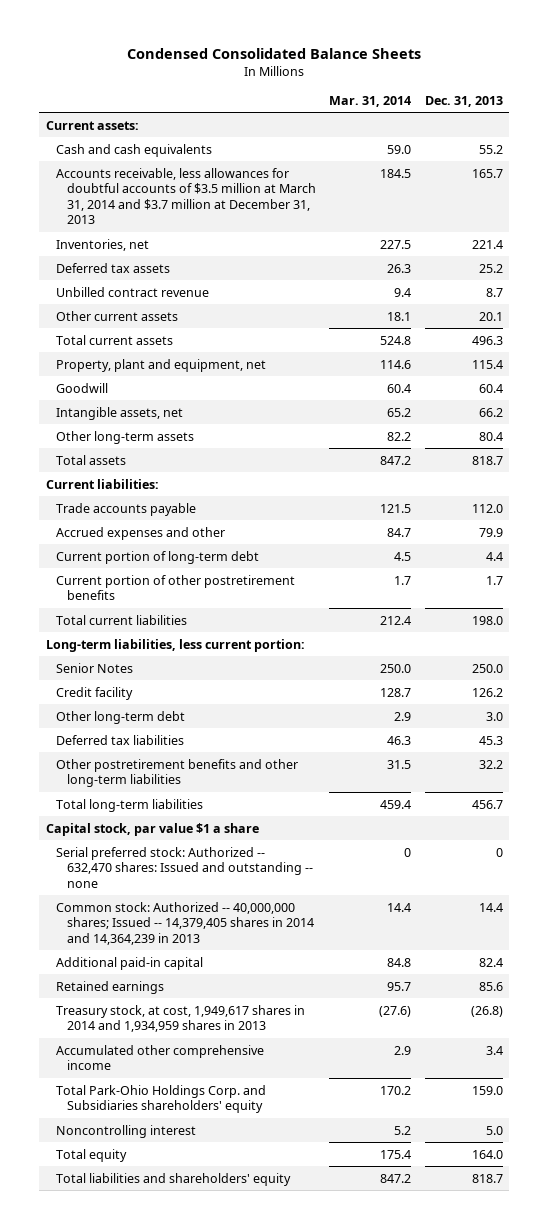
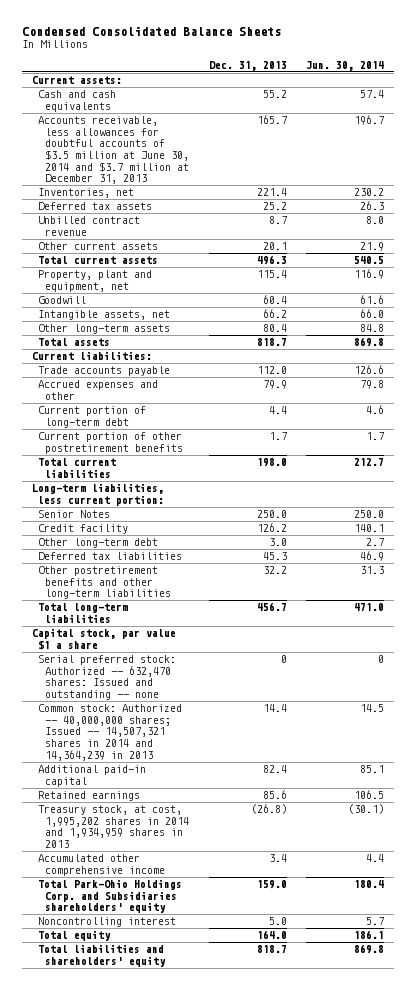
- | Mar. 31, 2014 | Dec. 31, 2013
+ | Dec. 31, 2013 | Jun. 30, 2014
- Accounts receivable, less allowances for doubtful accounts of $3.5 million at March 31, 2014 and $3.7 million at December 31, 2013 | 184.5 | 165.7
+ Accounts receivable, less allowances for doubtful accounts of $3.5 million at June 30, 2014 and $3.7 million at December 31, 2013 | 165.7 | 196.7
- Common stock: Authorized -- 40,000,000 shares; Issued -- 14,379,405 shares in 2014 and 14,364,239 in 2013 | 14.4 | 14.4
+ Common stock: Authorized -- 40,000,000 shares; Issued -- 14,507,321 shares in 2014 and 14,364,239 in 2013 | 14.4 | 14.5
- Treasury stock, at cost, 1,949,617 shares in 2014 and 1,934,959 shares in 2013 | (27.6) | (26.8)
+ Treasury stock, at cost, 1,995,202 shares in 2014 and 1,934,959 shares in 2013 | (26.8) | (30.1)

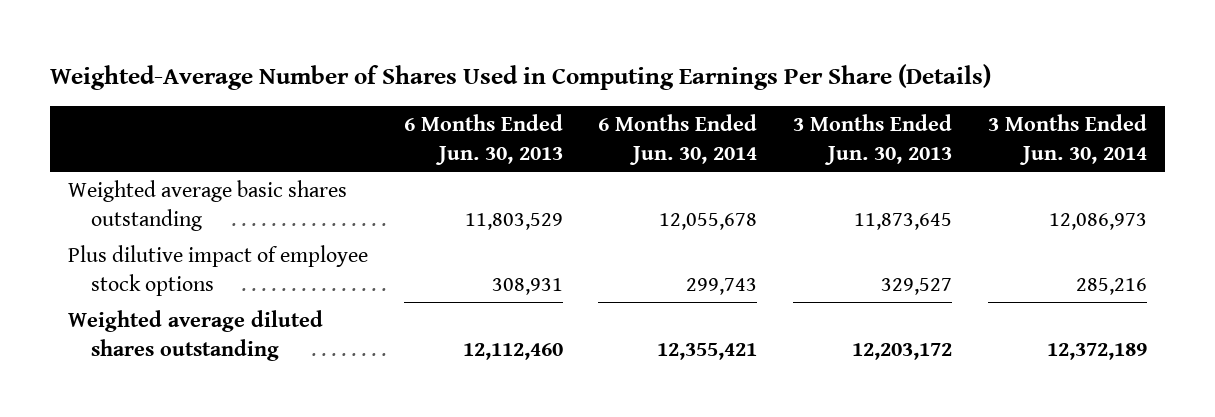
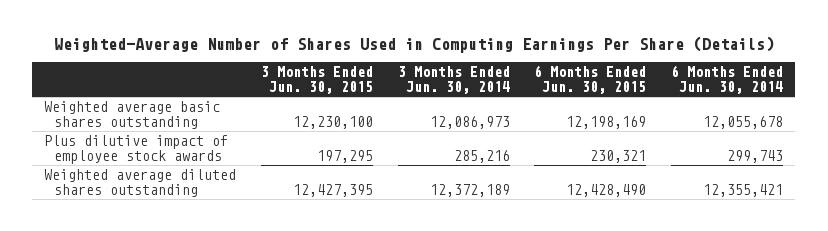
- | 6 Months Ended Jun. 30, 2013 | 6 Months Ended Jun. 30, 2014 | 3 Months Ended Jun. 30, 2013 | 3 Months Ended Jun. 30, 2014
+ | 3 Months Ended Jun. 30, 2015 | 3 Months Ended Jun. 30, 2014 | 6 Months Ended Jun. 30, 2015 | 6 Months Ended Jun. 30, 2014
- Plus dilutive impact of employee stock options | 308,931 | 299,743 | 329,527 | 285,216
+ Plus dilutive impact of employee stock awards | 197,295 | 285,216 | 230,321 | 299,743

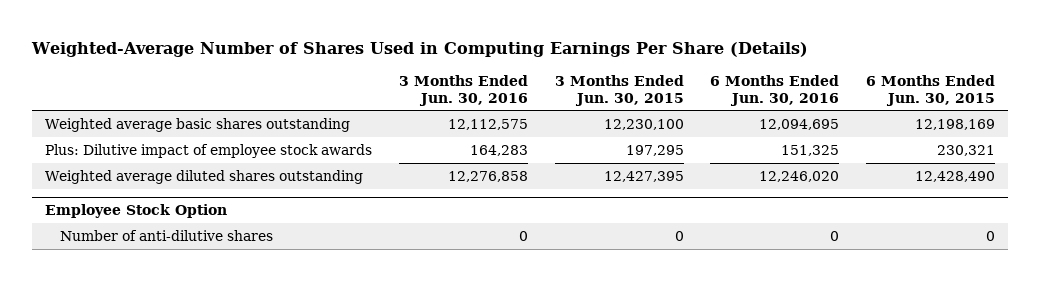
- | 3 Months Ended Jun. 30, 2015 | 3 Months Ended Jun. 30, 2014 | 6 Months Ended Jun. 30, 2015 | 6 Months Ended Jun. 30, 2014
+ | 3 Months Ended Jun. 30, 2016 | 3 Months Ended Jun. 30, 2015 | 6 Months Ended Jun. 30, 2016 | 6 Months Ended Jun. 30, 2015
- Plus dilutive impact of employee stock awards | 197,295 | 285,216 | 230,321 | 299,743
+ Plus: Dilutive impact of employee stock awards | 164,283 | 197,295 | 151,325 | 230,321
+ Employee Stock Option
+ Number of anti-dilutive shares | 0 | 0 | 0 | 0

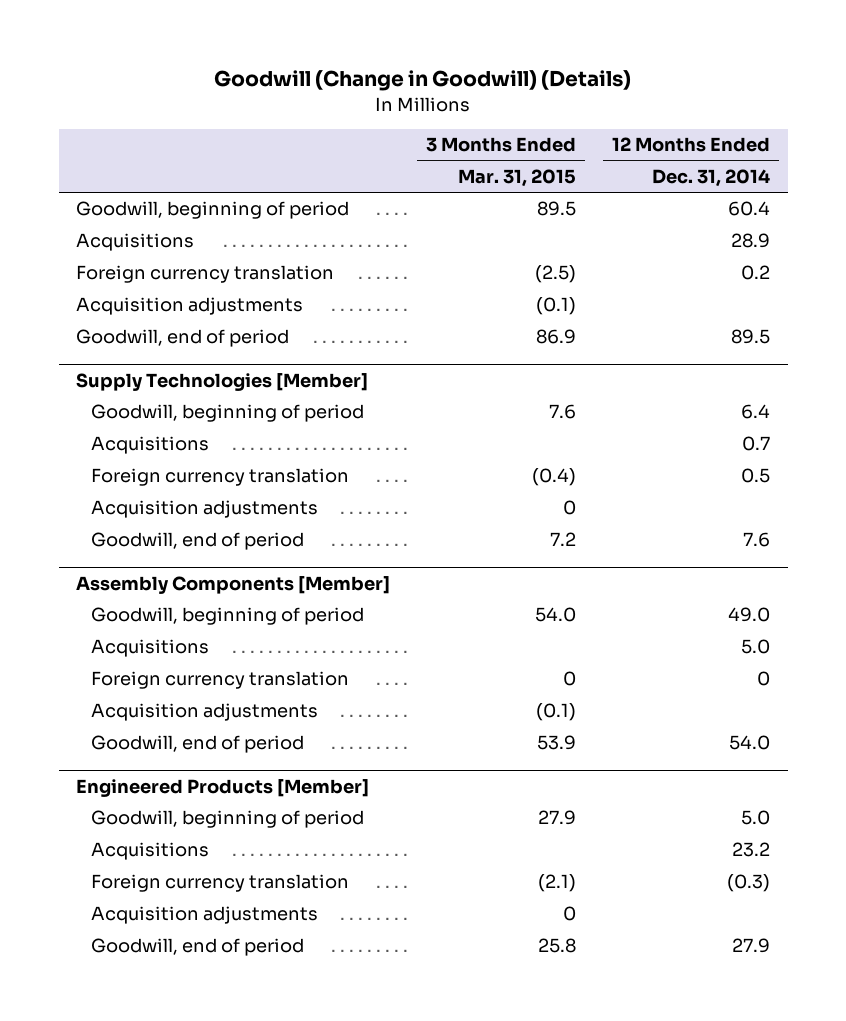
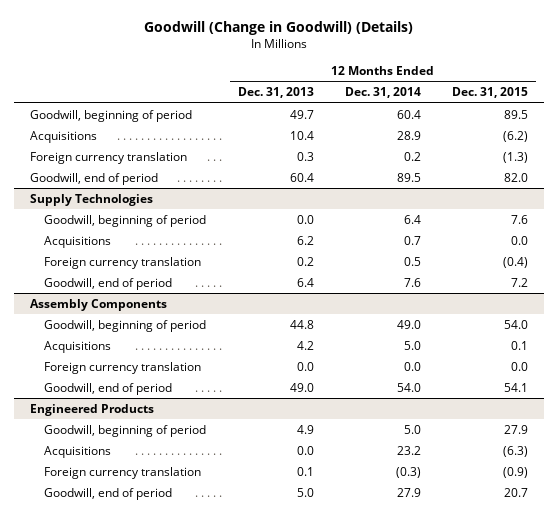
- | 3 Months Ended Mar. 31, 2015 | 12 Months Ended Dec. 31, 2014
+ | 12 Months Ended Dec. 31, 2013 | 12 Months Ended Dec. 31, 2014 | 12 Months Ended Dec. 31, 2015
- Acquisition adjustments | (0.1) |
- Supply Technologies [Member]
+ Supply Technologies
- Acquisition adjustments | 0 |
- Assembly Components [Member]
+ Assembly Components
- Foreign currency translation | 0 | 0
- Acquisition adjustments | (0.1) |
+ Foreign currency translation | 0.0 | 0.0 | 0.0
- Engineered Products [Member]
+ Engineered Products
- Acquisition adjustments | 0 |

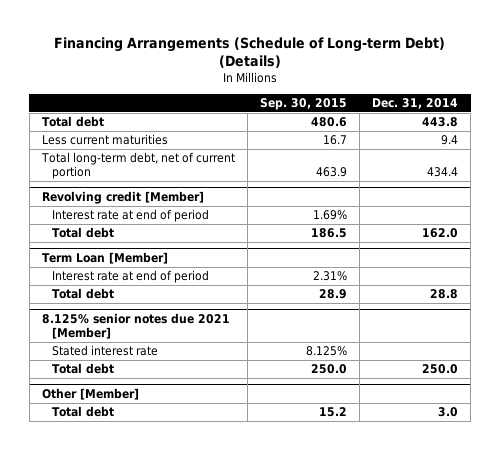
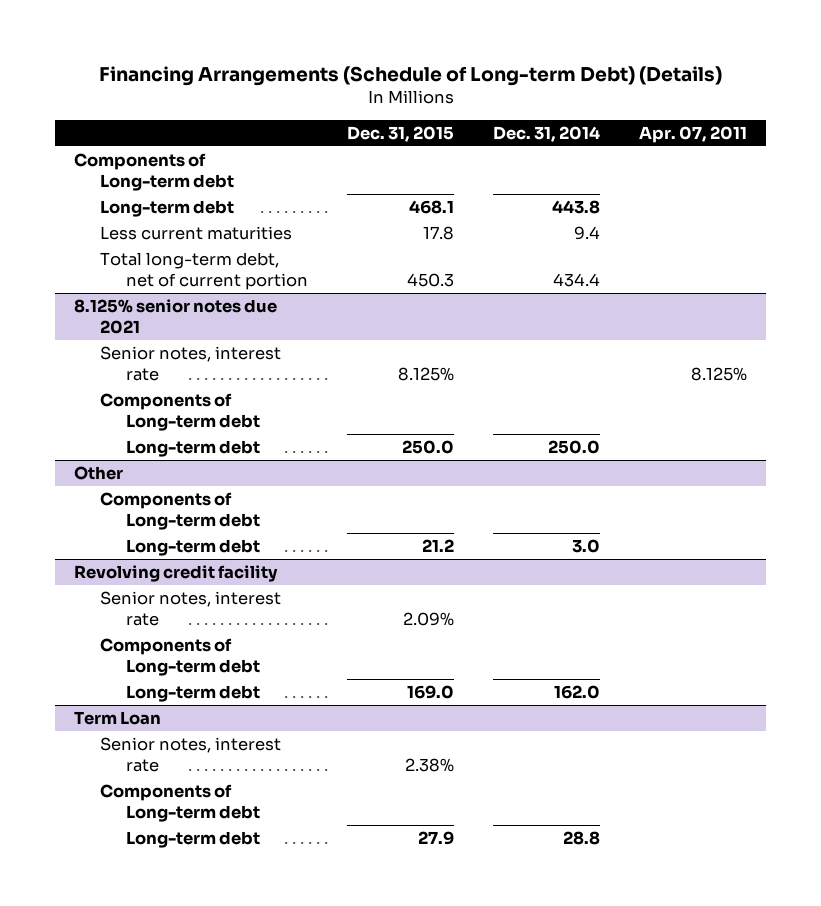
- | Sep. 30, 2015 | Dec. 31, 2014
+ | Dec. 31, 2015 | Dec. 31, 2014 | Apr. 07, 2011
- Total debt | 480.6 | 443.8
+ Components of Long-term debt
+ Long-term debt | 468.1 | 443.8 |
- Revolving credit [Member]
- Interest rate at end of period | 1.69% |
- Total debt | 186.5 | 162.0
- Term Loan [Member]
- Interest rate at end of period | 2.31% |
- Total debt | 28.9 | 28.8
- 8.125% senior notes due 2021 [Member]
- Stated interest rate | 8.125% |
- Total debt | 250.0 | 250.0
- Other [Member]
- Total debt | 15.2 | 3.0
+ 8.125% senior notes due 2021
+ Senior notes, interest rate | 8.125% | | 8.125%
+ Components of Long-term debt
+ Long-term debt | 250.0 | 250.0 |
+ Other
+ Components of Long-term debt
+ Long-term debt | 21.2 | 3.0 |
+ Revolving credit facility
+ Senior notes, interest rate | 2.09% | |
+ Components of Long-term debt
+ Long-term debt | 169.0 | 162.0 |
+ Term Loan
+ Senior notes, interest rate | 2.38% | |
+ Components of Long-term debt
+ Long-term debt | 27.9 | 28.8 |

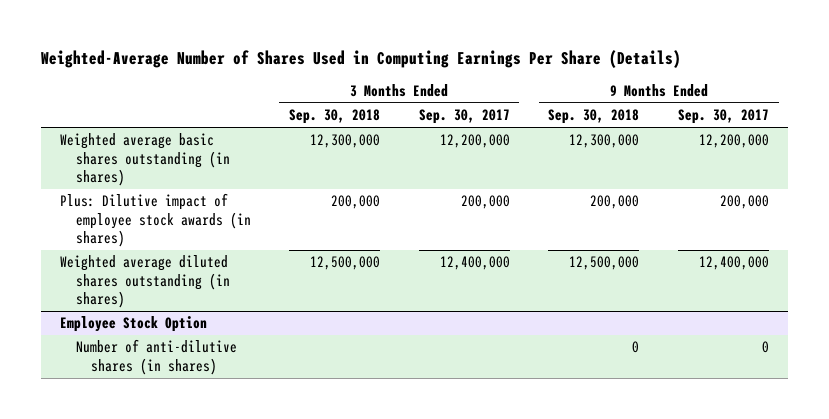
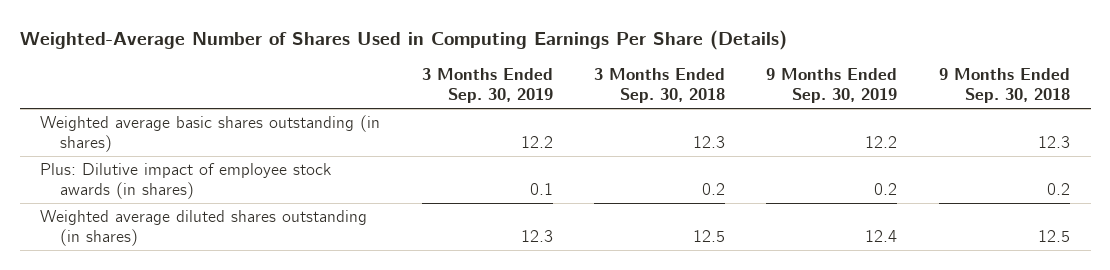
- | 3 Months Ended Sep. 30, 2018 | 3 Months Ended Sep. 30, 2017 | 9 Months Ended Sep. 30, 2018 | 9 Months Ended Sep. 30, 2017
+ | 3 Months Ended Sep. 30, 2019 | 3 Months Ended Sep. 30, 2018 | 9 Months Ended Sep. 30, 2019 | 9 Months Ended Sep. 30, 2018
- Weighted average basic shares outstanding (in shares) | 12,300,000 | 12,200,000 | 12,300,000 | 12,200,000
- Plus: Dilutive impact of employee stock awards (in shares) | 200,000 | 200,000 | 200,000 | 200,000
- Weighted average diluted shares outstanding (in shares) | 12,500,000 | 12,400,000 | 12,500,000 | 12,400,000
- Employee Stock Option
- Number of anti-dilutive shares (in shares) | | | 0 | 0
+ Weighted average basic shares outstanding (in shares) | 12.2 | 12.3 | 12.2 | 12.3
+ Plus: Dilutive impact of employee stock awards (in shares) | 0.1 | 0.2 | 0.2 | 0.2
+ Weighted average diluted shares outstanding (in shares) | 12.3 | 12.5 | 12.4 | 12.5

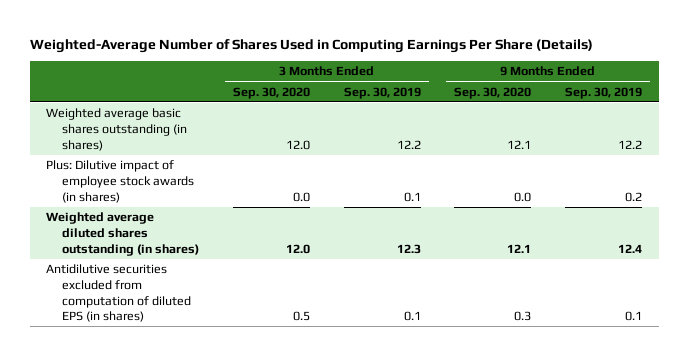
- | 3 Months Ended Sep. 30, 2019 | 3 Months Ended Sep. 30, 2018 | 9 Months Ended Sep. 30, 2019 | 9 Months Ended Sep. 30, 2018
+ | 3 Months Ended Sep. 30, 2020 | 3 Months Ended Sep. 30, 2019 | 9 Months Ended Sep. 30, 2020 | 9 Months Ended Sep. 30, 2019
+ Antidilutive securities excluded from computation of diluted EPS (in shares) | 0.5 | 0.1 | 0.3 | 0.1

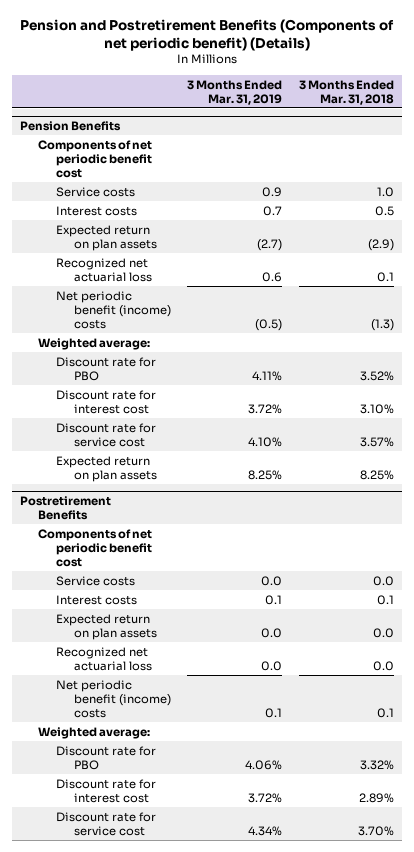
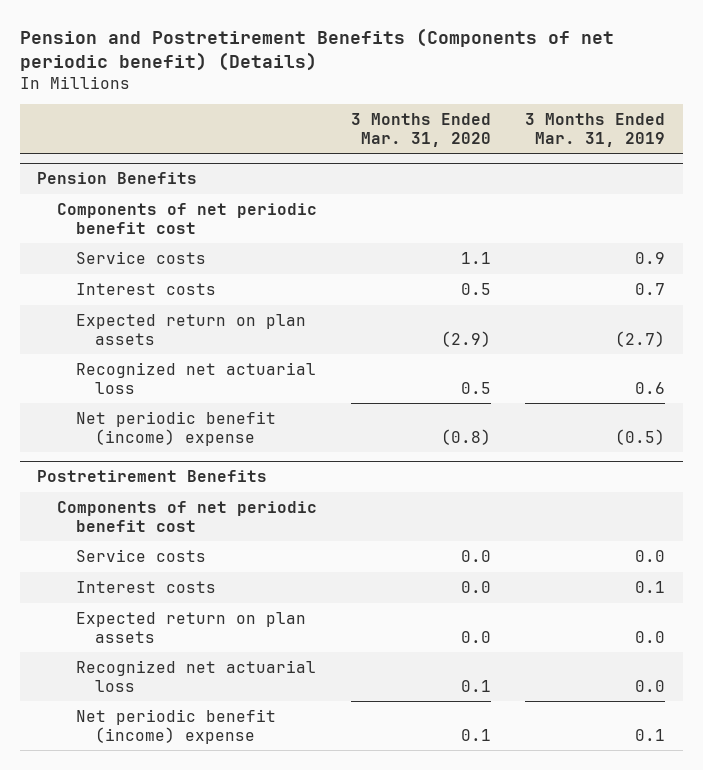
- | 3 Months Ended Mar. 31, 2019 | 3 Months Ended Mar. 31, 2018
+ | 3 Months Ended Mar. 31, 2020 | 3 Months Ended Mar. 31, 2019
@ Pension Benefits
- Net periodic benefit (income) costs | (0.5) | (1.3)
- Weighted average:
- Discount rate for PBO | 4.11% | 3.52%
- Discount rate for interest cost | 3.72% | 3.10%
- Discount rate for service cost | 4.10% | 3.57%
- Expected return on plan assets | 8.25% | 8.25%
+ Net periodic benefit (income) expense | (0.8) | (0.5)
@ Postretirement Benefits
- Net periodic benefit (income) costs | 0.1 | 0.1
- Weighted average:
- Discount rate for PBO | 4.06% | 3.32%
- Discount rate for interest cost | 3.72% | 2.89%
- Discount rate for service cost | 4.34% | 3.70%
+ Net periodic benefit (income) expense | 0.1 | 0.1

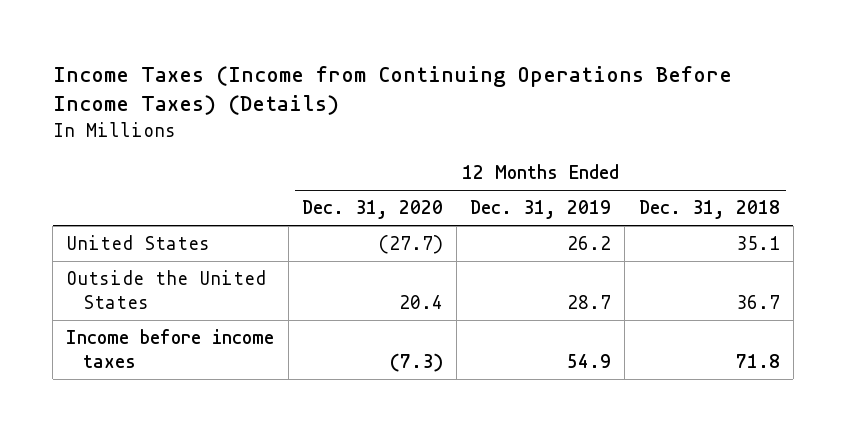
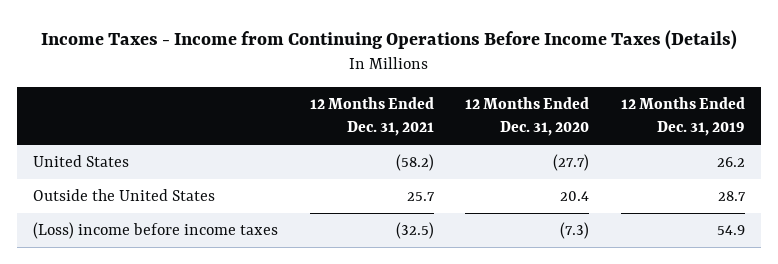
- Income Taxes (Income from Continuing Operations Before Income Taxes) (Details)
+ Income Taxes - Income from Continuing Operations Before Income Taxes (Details)
- | 12 Months Ended Dec. 31, 2020 | 12 Months Ended Dec. 31, 2019 | 12 Months Ended Dec. 31, 2018
+ | 12 Months Ended Dec. 31, 2021 | 12 Months Ended Dec. 31, 2020 | 12 Months Ended Dec. 31, 2019
- Income before income taxes | (7.3) | 54.9 | 71.8
+ (Loss) income before income taxes | (32.5) | (7.3) | 54.9

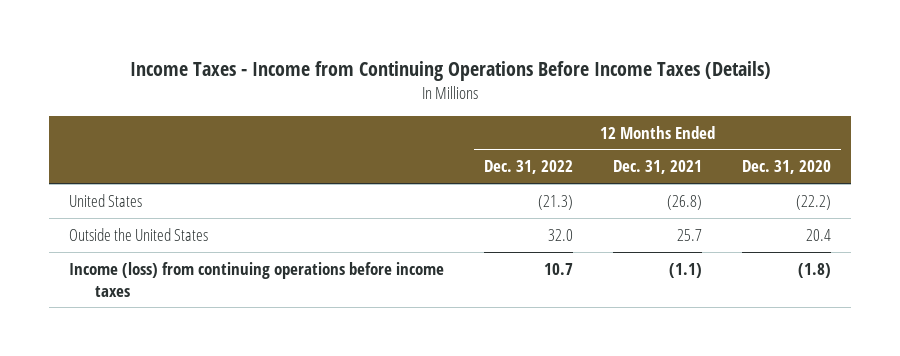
- | 12 Months Ended Dec. 31, 2021 | 12 Months Ended Dec. 31, 2020 | 12 Months Ended Dec. 31, 2019
+ | 12 Months Ended Dec. 31, 2022 | 12 Months Ended Dec. 31, 2021 | 12 Months Ended Dec. 31, 2020
- United States | (58.2) | (27.7) | 26.2
+ United States | (21.3) | (26.8) | (22.2)
- (Loss) income before income taxes | (32.5) | (7.3) | 54.9
+ Income (loss) from continuing operations before income taxes | 10.7 | (1.1) | (1.8)

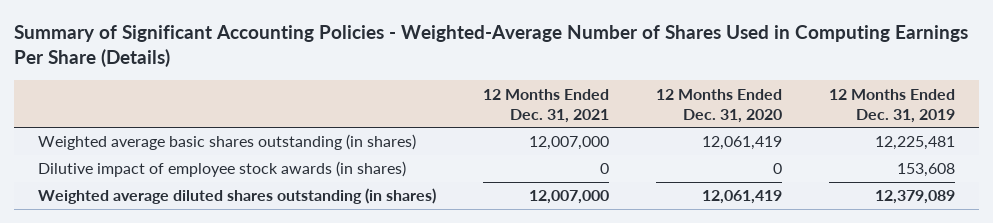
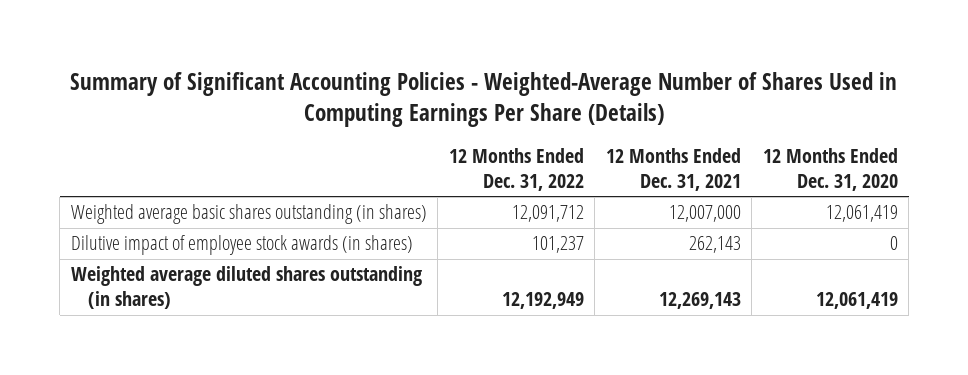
- | 12 Months Ended Dec. 31, 2021 | 12 Months Ended Dec. 31, 2020 | 12 Months Ended Dec. 31, 2019
+ | 12 Months Ended Dec. 31, 2022 | 12 Months Ended Dec. 31, 2021 | 12 Months Ended Dec. 31, 2020
- Dilutive impact of employee stock awards (in shares) | 0 | 0 | 153,608
- Weighted average diluted shares outstanding (in shares) | 12,007,000 | 12,061,419 | 12,379,089
+ Dilutive impact of employee stock awards (in shares) | 101,237 | 262,143 | 0
+ Weighted average diluted shares outstanding (in shares) | 12,192,949 | 12,269,143 | 12,061,419

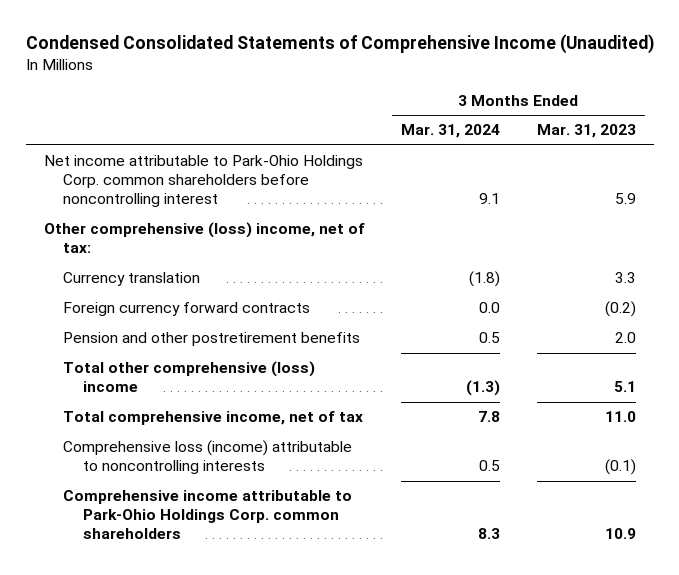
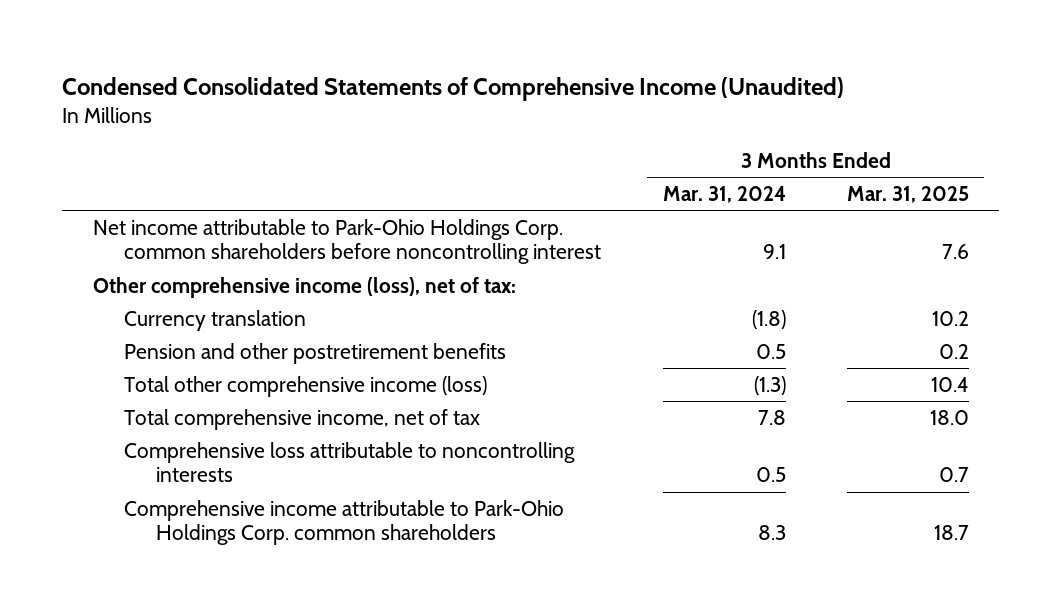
- | 3 Months Ended Mar. 31, 2024 | 3 Months Ended Mar. 31, 2023
+ | 3 Months Ended Mar. 31, 2024 | 3 Months Ended Mar. 31, 2025
- Other comprehensive (loss) income, net of tax:
+ Other comprehensive income (loss), net of tax:
- Foreign currency forward contracts | 0.0 | (0.2)
- Total other comprehensive (loss) income | (1.3) | 5.1
+ Total other comprehensive income (loss) | (1.3) | 10.4
- Comprehensive loss (income) attributable to noncontrolling interests | 0.5 | (0.1)
+ Comprehensive loss attributable to noncontrolling interests | 0.5 | 0.7

